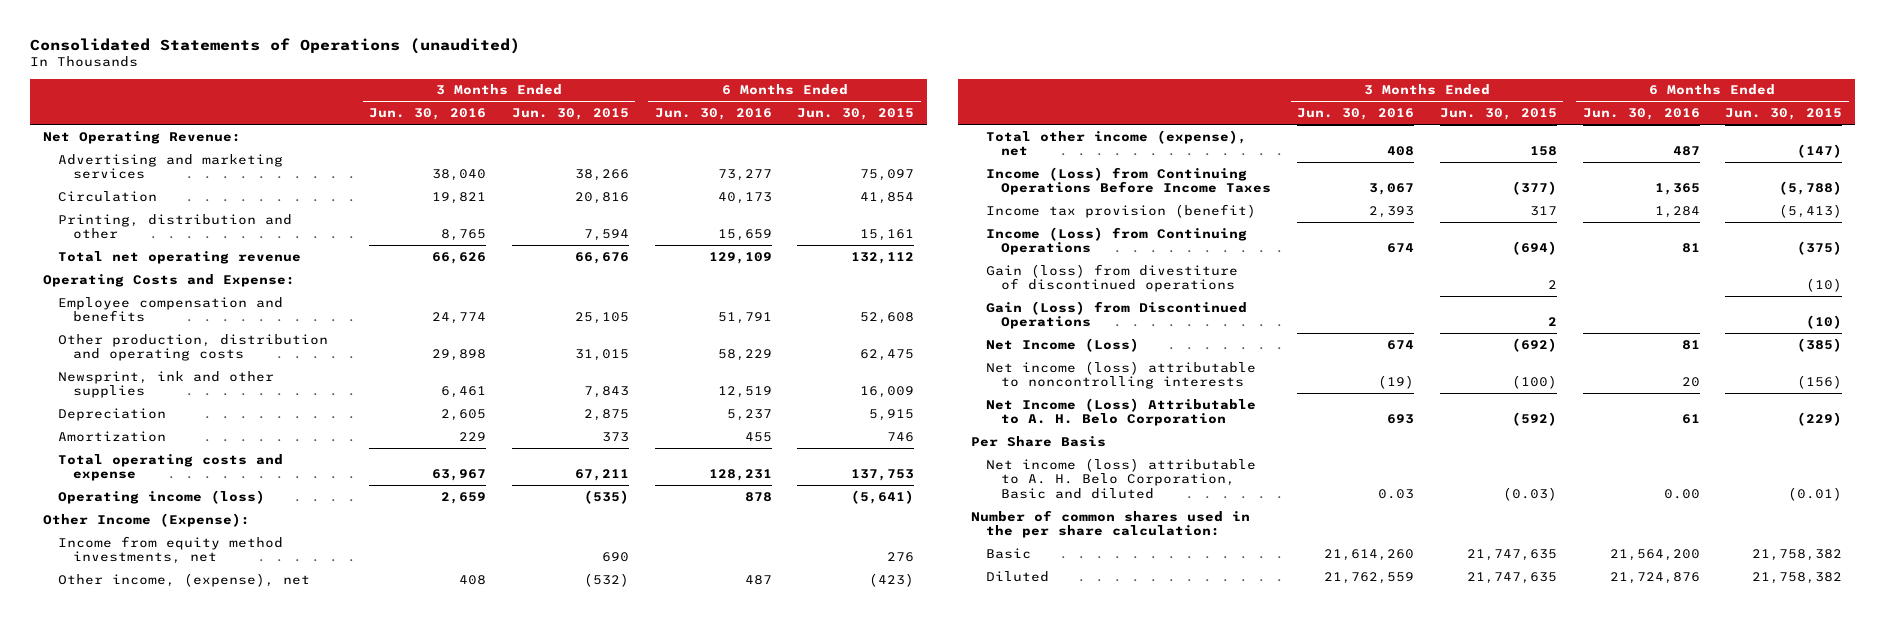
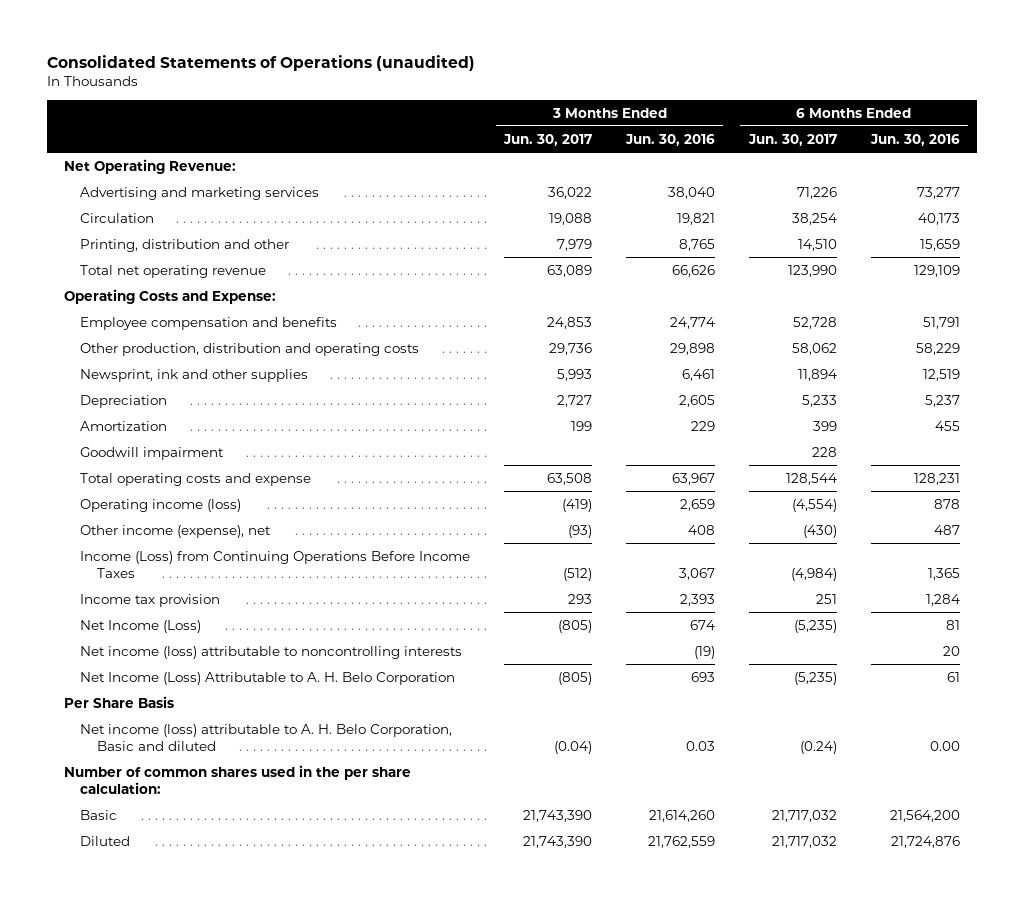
- | 3 Months Ended Jun. 30, 2016 | 3 Months Ended Jun. 30, 2015 | 6 Months Ended Jun. 30, 2016 | 6 Months Ended Jun. 30, 2015
+ | 3 Months Ended Jun. 30, 2017 | 3 Months Ended Jun. 30, 2016 | 6 Months Ended Jun. 30, 2017 | 6 Months Ended Jun. 30, 2016
+ Goodwill impairment | | | 228 |
- Other Income (Expense):
- Income from equity method investments, net | | 690 | | 276
- Other income, (expense), net | 408 | (532) | 487 | (423)
- Total other income (expense), net | 408 | 158 | 487 | (147)
+ Other income (expense), net | (93) | 408 | (430) | 487
- Income tax provision (benefit) | 2,393 | 317 | 1,284 | (5,413)
- Income (Loss) from Continuing Operations | 674 | (694) | 81 | (375)
- Gain (loss) from divestiture of discontinued operations | | 2 | | (10)
- Gain (Loss) from Discontinued Operations | | 2 | | (10)
+ Income tax provision | 293 | 2,393 | 251 | 1,284

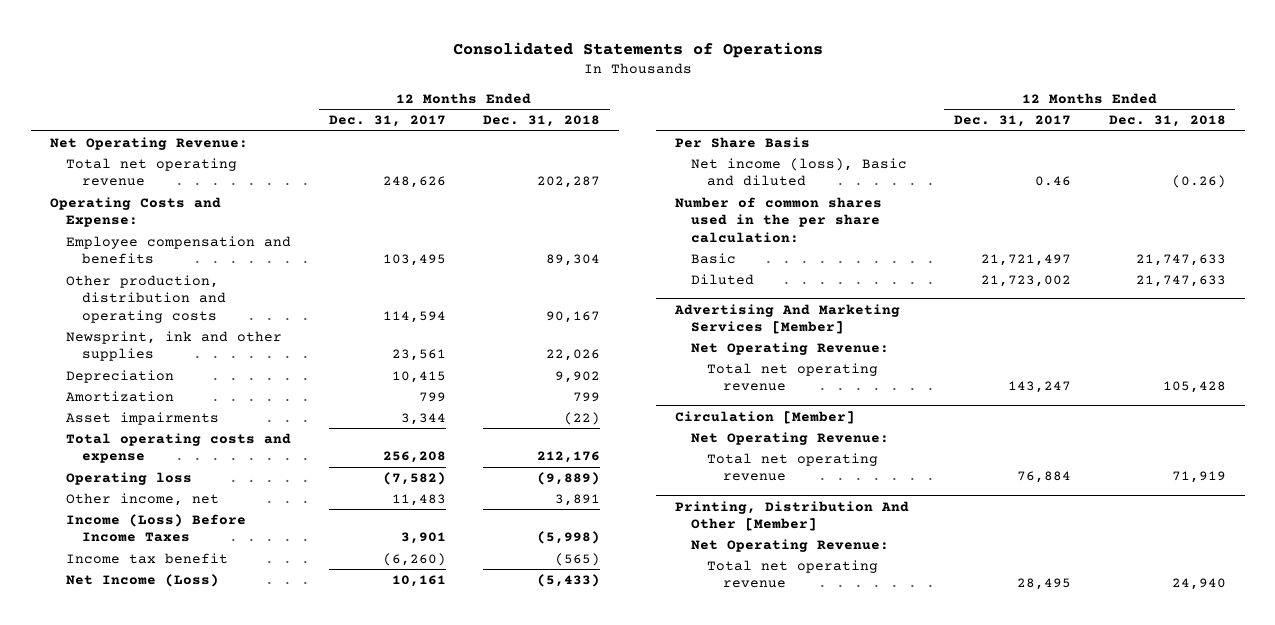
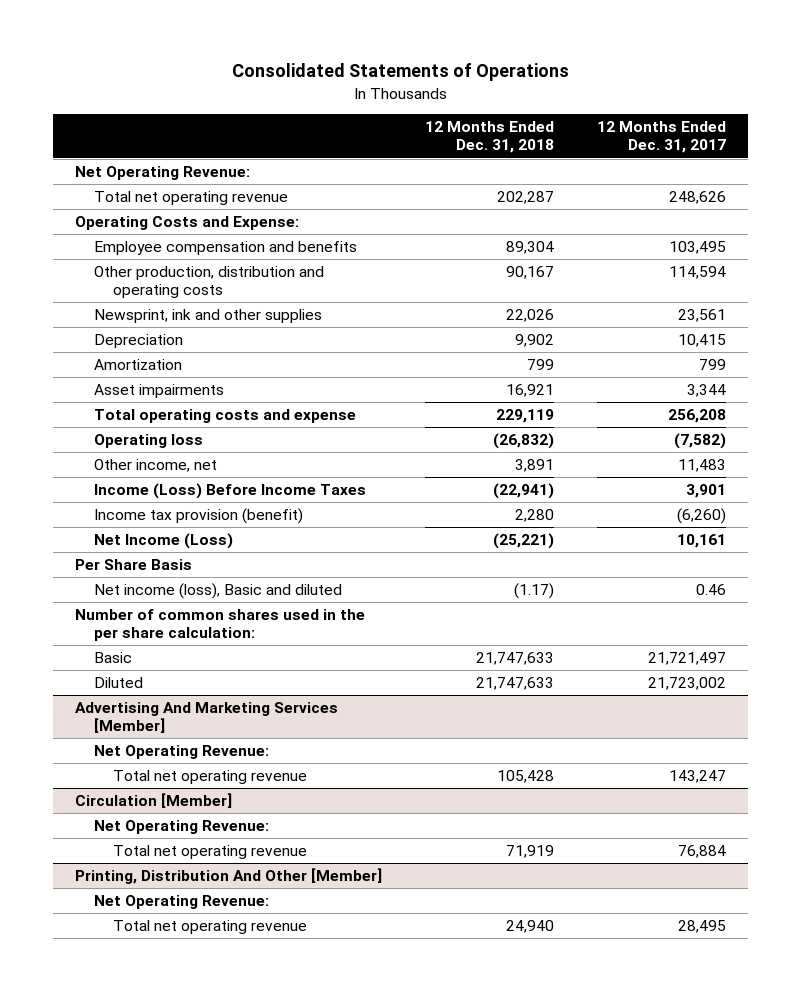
- | 12 Months Ended Dec. 31, 2017 | 12 Months Ended Dec. 31, 2018
+ | 12 Months Ended Dec. 31, 2018 | 12 Months Ended Dec. 31, 2017
- Asset impairments | 3,344 | (22)
- Total operating costs and expense | 256,208 | 212,176
- Operating loss | (7,582) | (9,889)
+ Asset impairments | 16,921 | 3,344
+ Total operating costs and expense | 229,119 | 256,208
+ Operating loss | (26,832) | (7,582)
- Income (Loss) Before Income Taxes | 3,901 | (5,998)
- Income tax benefit | (6,260) | (565)
- Net Income (Loss) | 10,161 | (5,433)
+ Income (Loss) Before Income Taxes | (22,941) | 3,901
+ Income tax provision (benefit) | 2,280 | (6,260)
+ Net Income (Loss) | (25,221) | 10,161
- Net income (loss), Basic and diluted | 0.46 | (0.26)
+ Net income (loss), Basic and diluted | (1.17) | 0.46

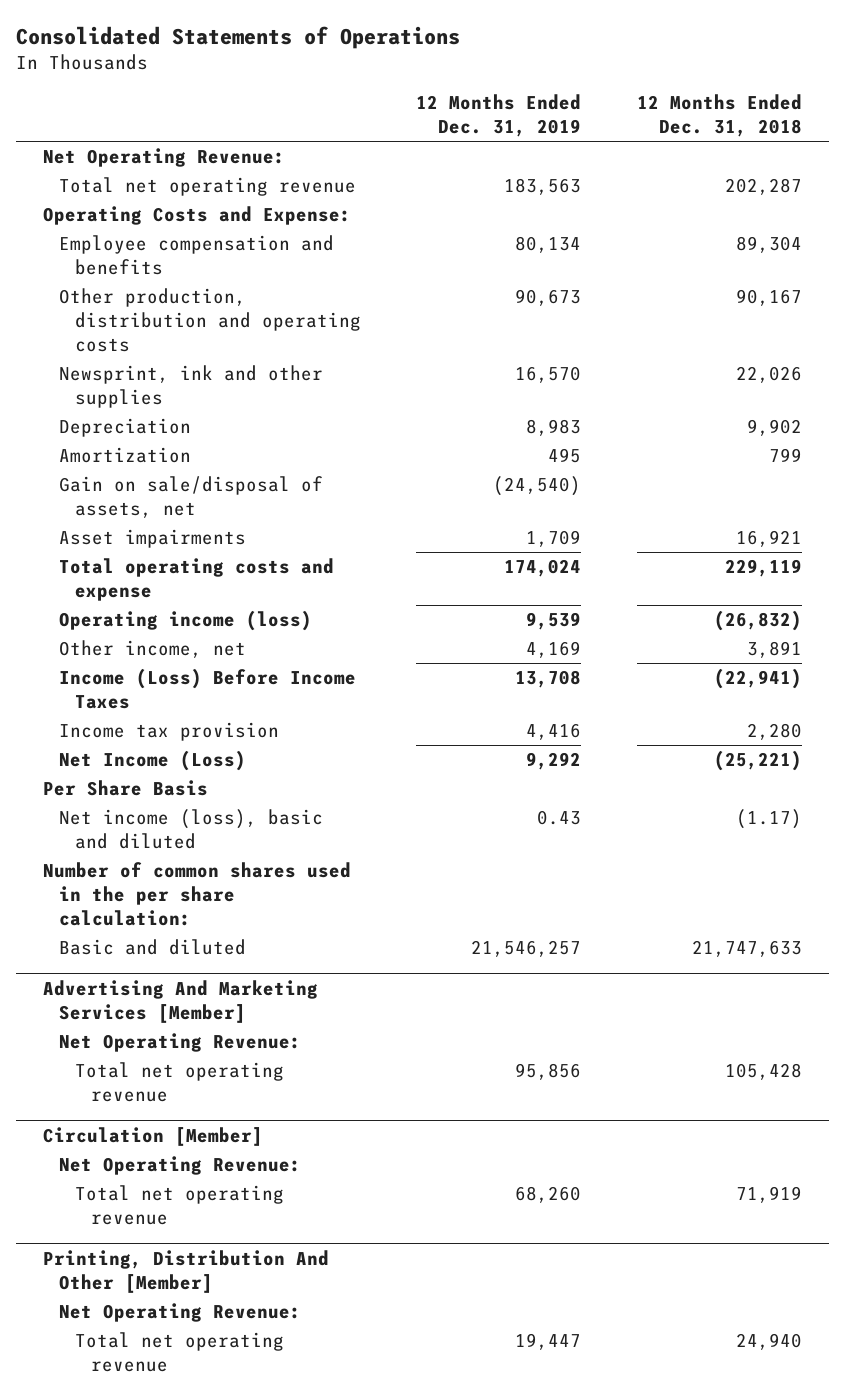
- | 12 Months Ended Dec. 31, 2018 | 12 Months Ended Dec. 31, 2017
+ | 12 Months Ended Dec. 31, 2019 | 12 Months Ended Dec. 31, 2018
+ Gain on sale/disposal of assets, net | (24,540) |
- Operating loss | (26,832) | (7,582)
+ Operating income (loss) | 9,539 | (26,832)
- Income tax provision (benefit) | 2,280 | (6,260)
+ Income tax provision | 4,416 | 2,280
- Net income (loss), Basic and diluted | (1.17) | 0.46
+ Net income (loss), basic and diluted | 0.43 | (1.17)
- Basic | 21,747,633 | 21,721,497
- Diluted | 21,747,633 | 21,723,002
+ Basic and diluted | 21,546,257 | 21,747,633

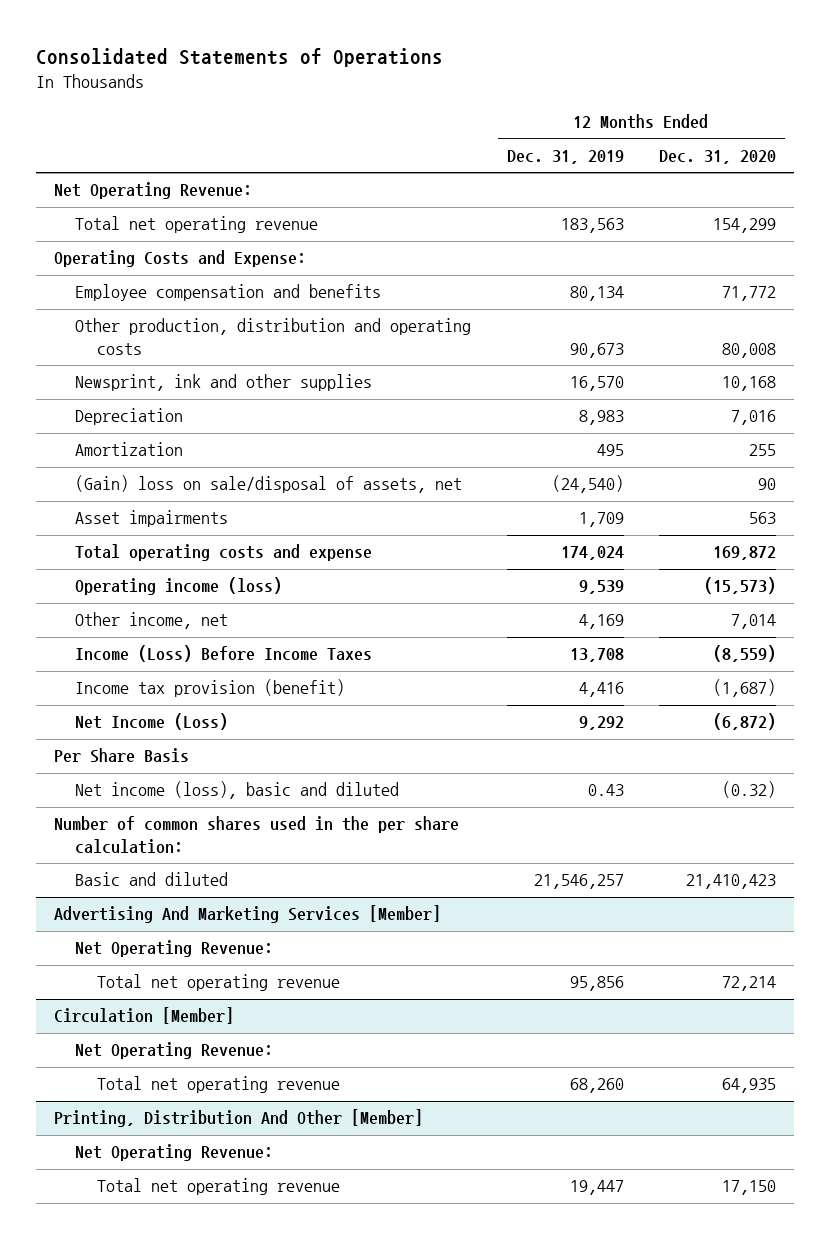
- | 12 Months Ended Dec. 31, 2019 | 12 Months Ended Dec. 31, 2018
+ | 12 Months Ended Dec. 31, 2019 | 12 Months Ended Dec. 31, 2020
- Gain on sale/disposal of assets, net | (24,540) |
+ (Gain) loss on sale/disposal of assets, net | (24,540) | 90
- Income tax provision | 4,416 | 2,280
+ Income tax provision (benefit) | 4,416 | (1,687)

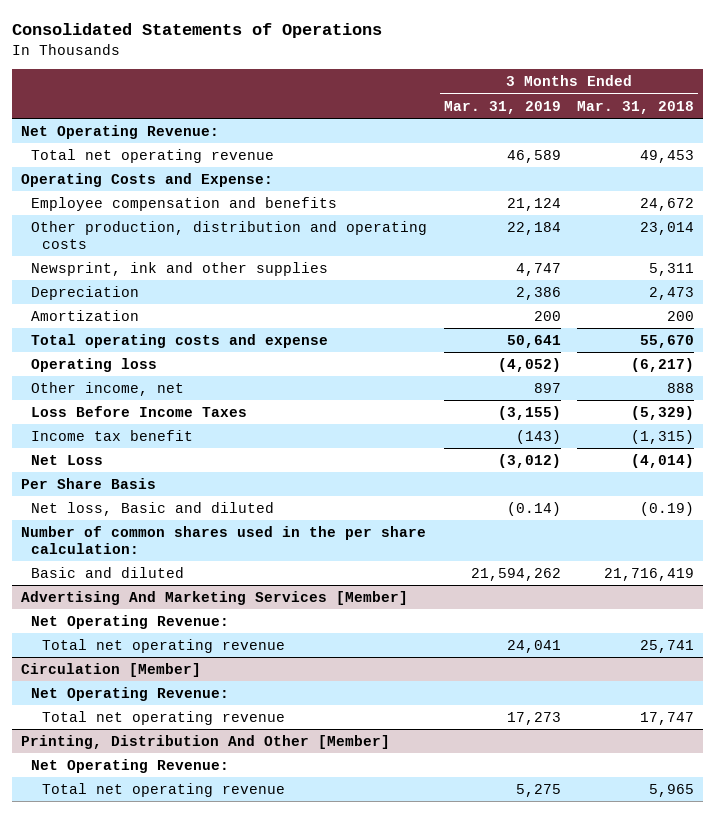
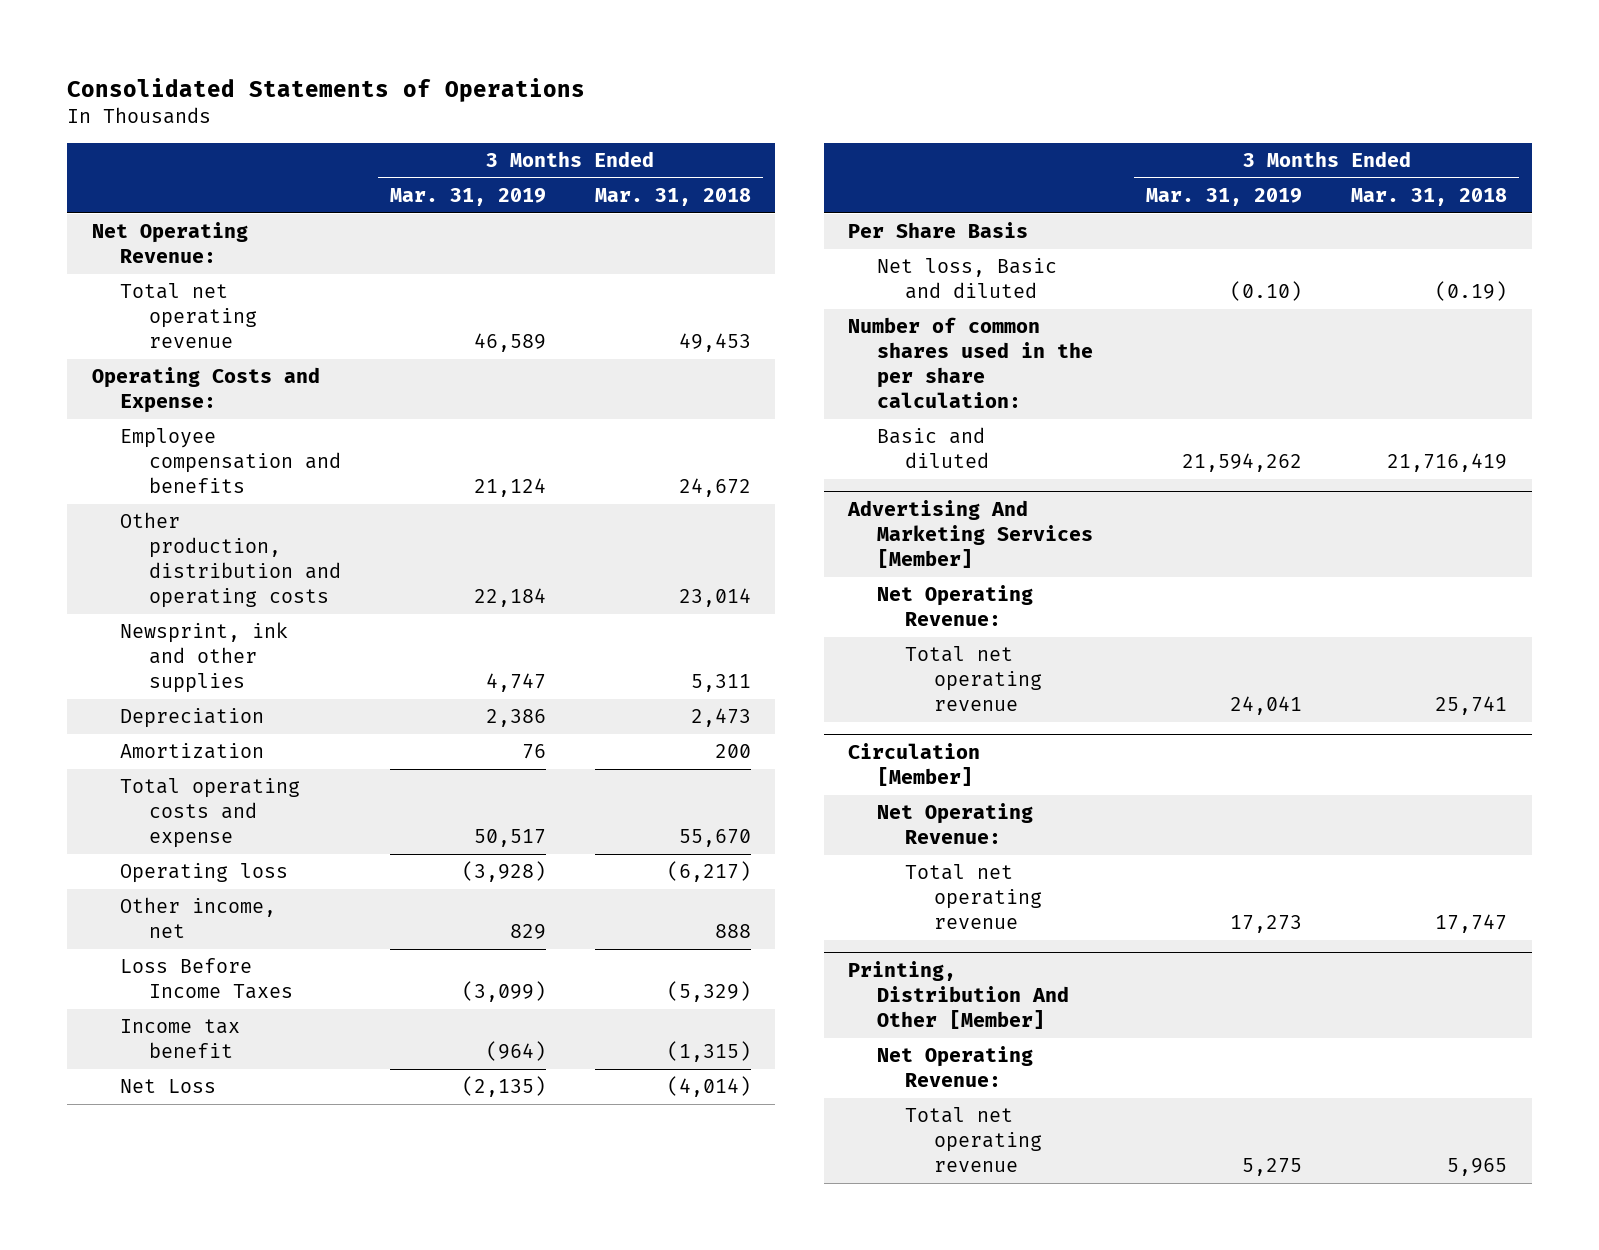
- Amortization | 200 | 200
- Total operating costs and expense | 50,641 | 55,670
- Operating loss | (4,052) | (6,217)
- Other income, net | 897 | 888
- Loss Before Income Taxes | (3,155) | (5,329)
- Income tax benefit | (143) | (1,315)
- Net Loss | (3,012) | (4,014)
+ Amortization | 76 | 200
+ Total operating costs and expense | 50,517 | 55,670
+ Operating loss | (3,928) | (6,217)
+ Other income, net | 829 | 888
+ Loss Before Income Taxes | (3,099) | (5,329)
+ Income tax benefit | (964) | (1,315)
+ Net Loss | (2,135) | (4,014)
- Net loss, Basic and diluted | (0.14) | (0.19)
+ Net loss, Basic and diluted | (0.10) | (0.19)

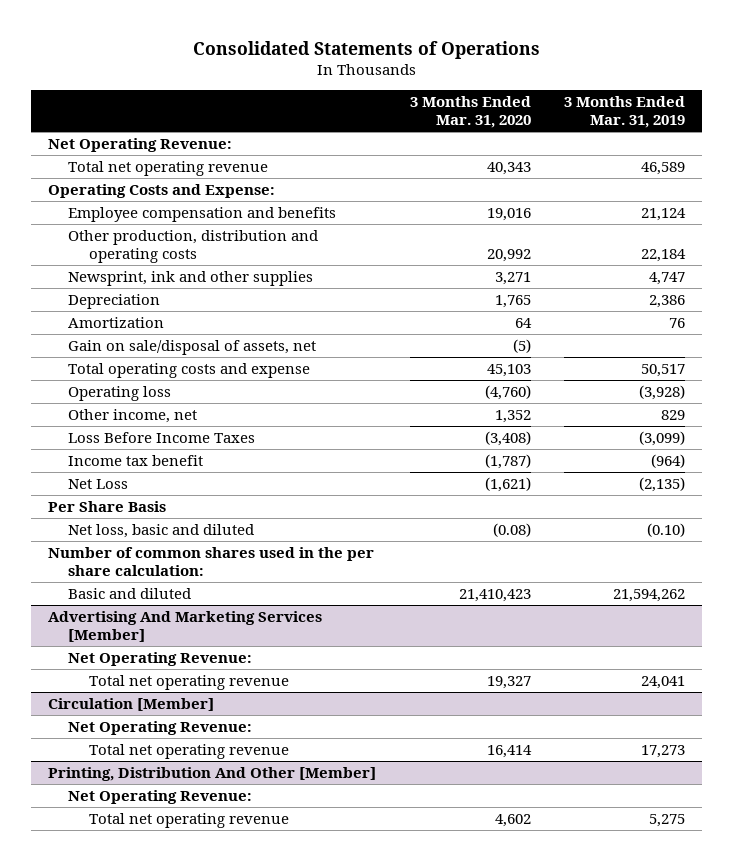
- | 3 Months Ended Mar. 31, 2019 | 3 Months Ended Mar. 31, 2018
+ | 3 Months Ended Mar. 31, 2020 | 3 Months Ended Mar. 31, 2019
+ Gain on sale/disposal of assets, net | (5) |
- Net loss, Basic and diluted | (0.10) | (0.19)
+ Net loss, basic and diluted | (0.08) | (0.10)

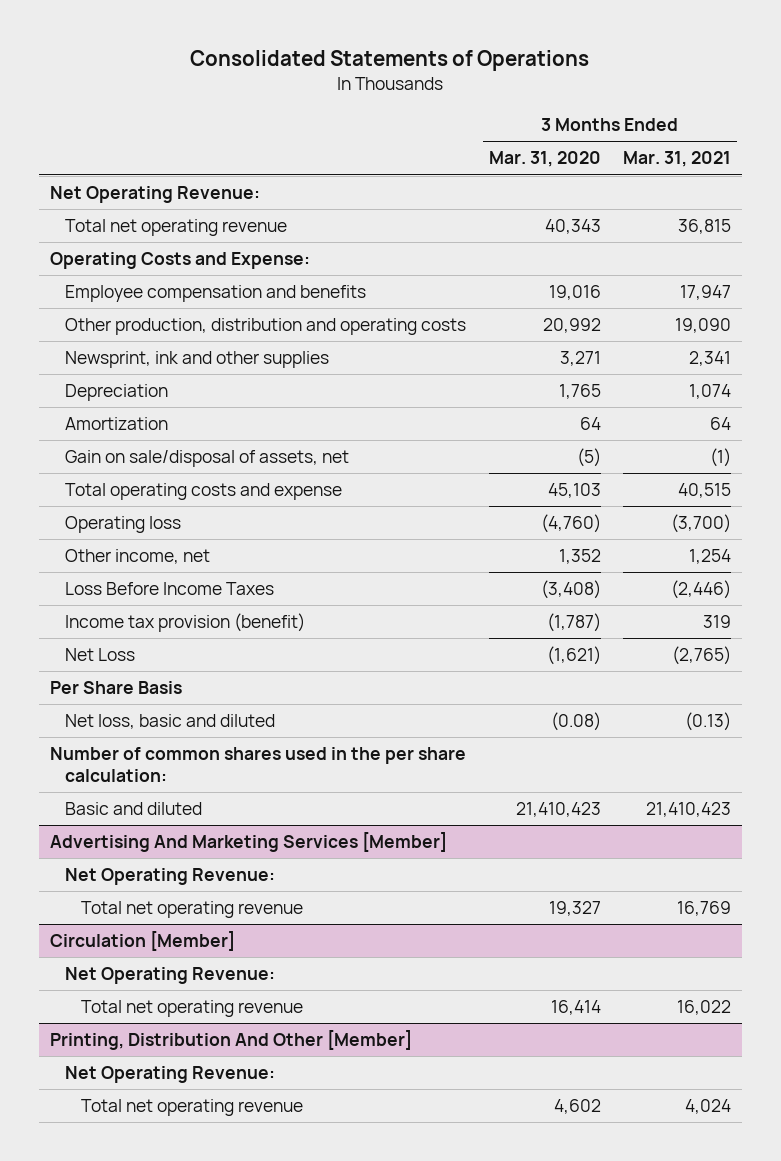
- | 3 Months Ended Mar. 31, 2020 | 3 Months Ended Mar. 31, 2019
+ | 3 Months Ended Mar. 31, 2020 | 3 Months Ended Mar. 31, 2021
- Income tax benefit | (1,787) | (964)
+ Income tax provision (benefit) | (1,787) | 319

